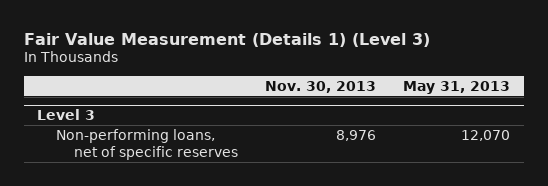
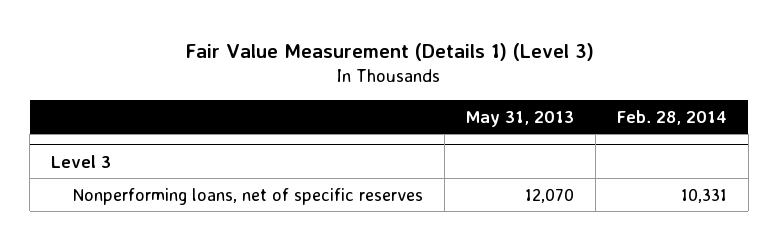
- | Nov. 30, 2013 | May 31, 2013
+ | May 31, 2013 | Feb. 28, 2014
@ Level 3
- Non-performing loans, net of specific reserves | 8,976 | 12,070
+ Nonperforming loans, net of specific reserves | 12,070 | 10,331

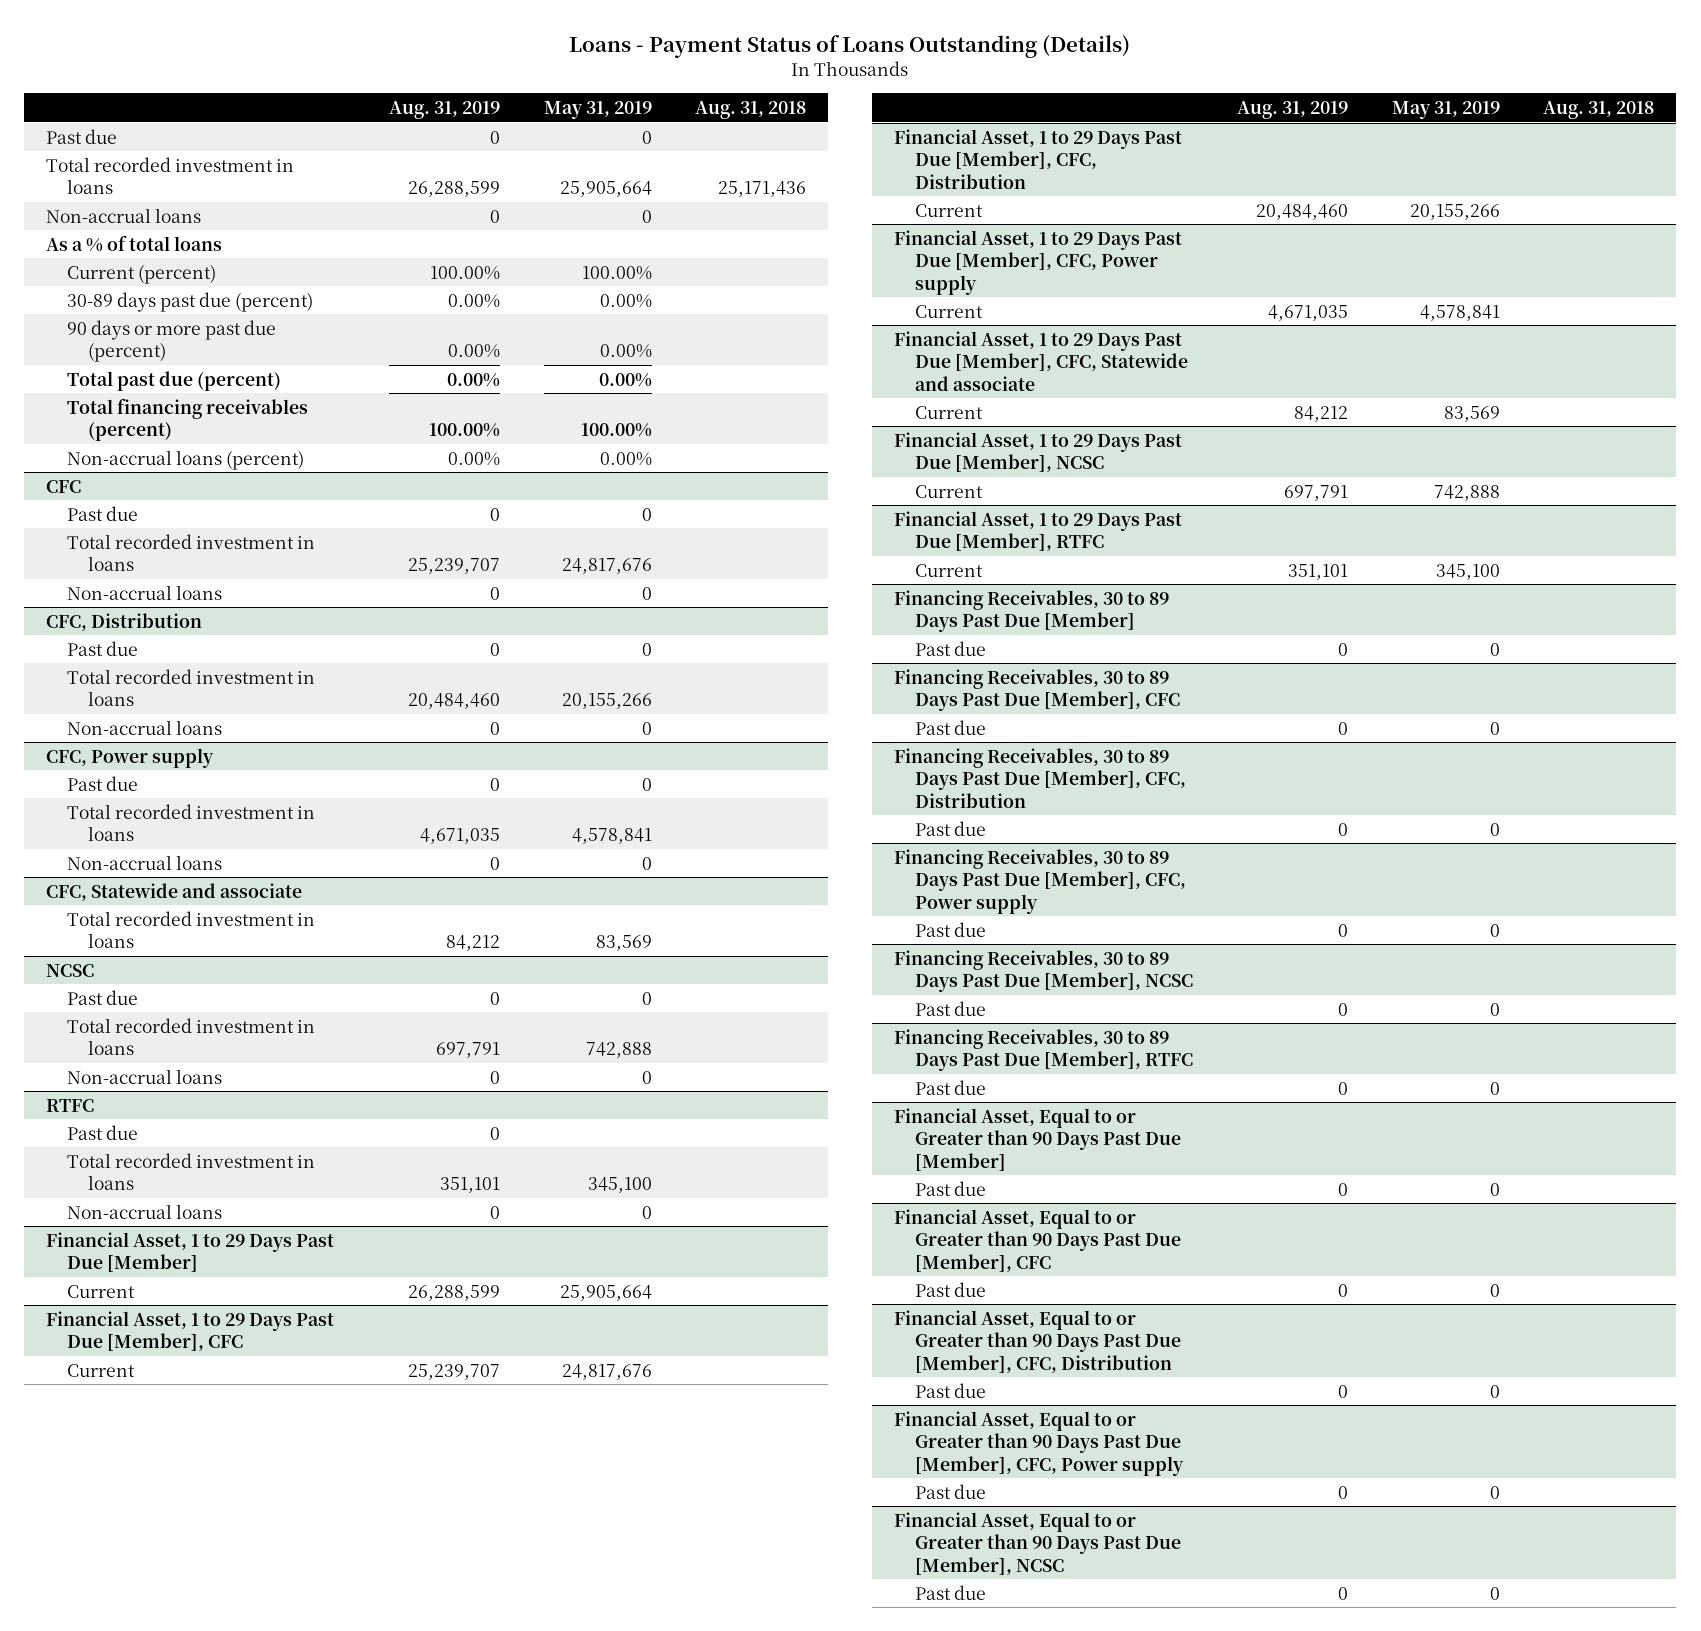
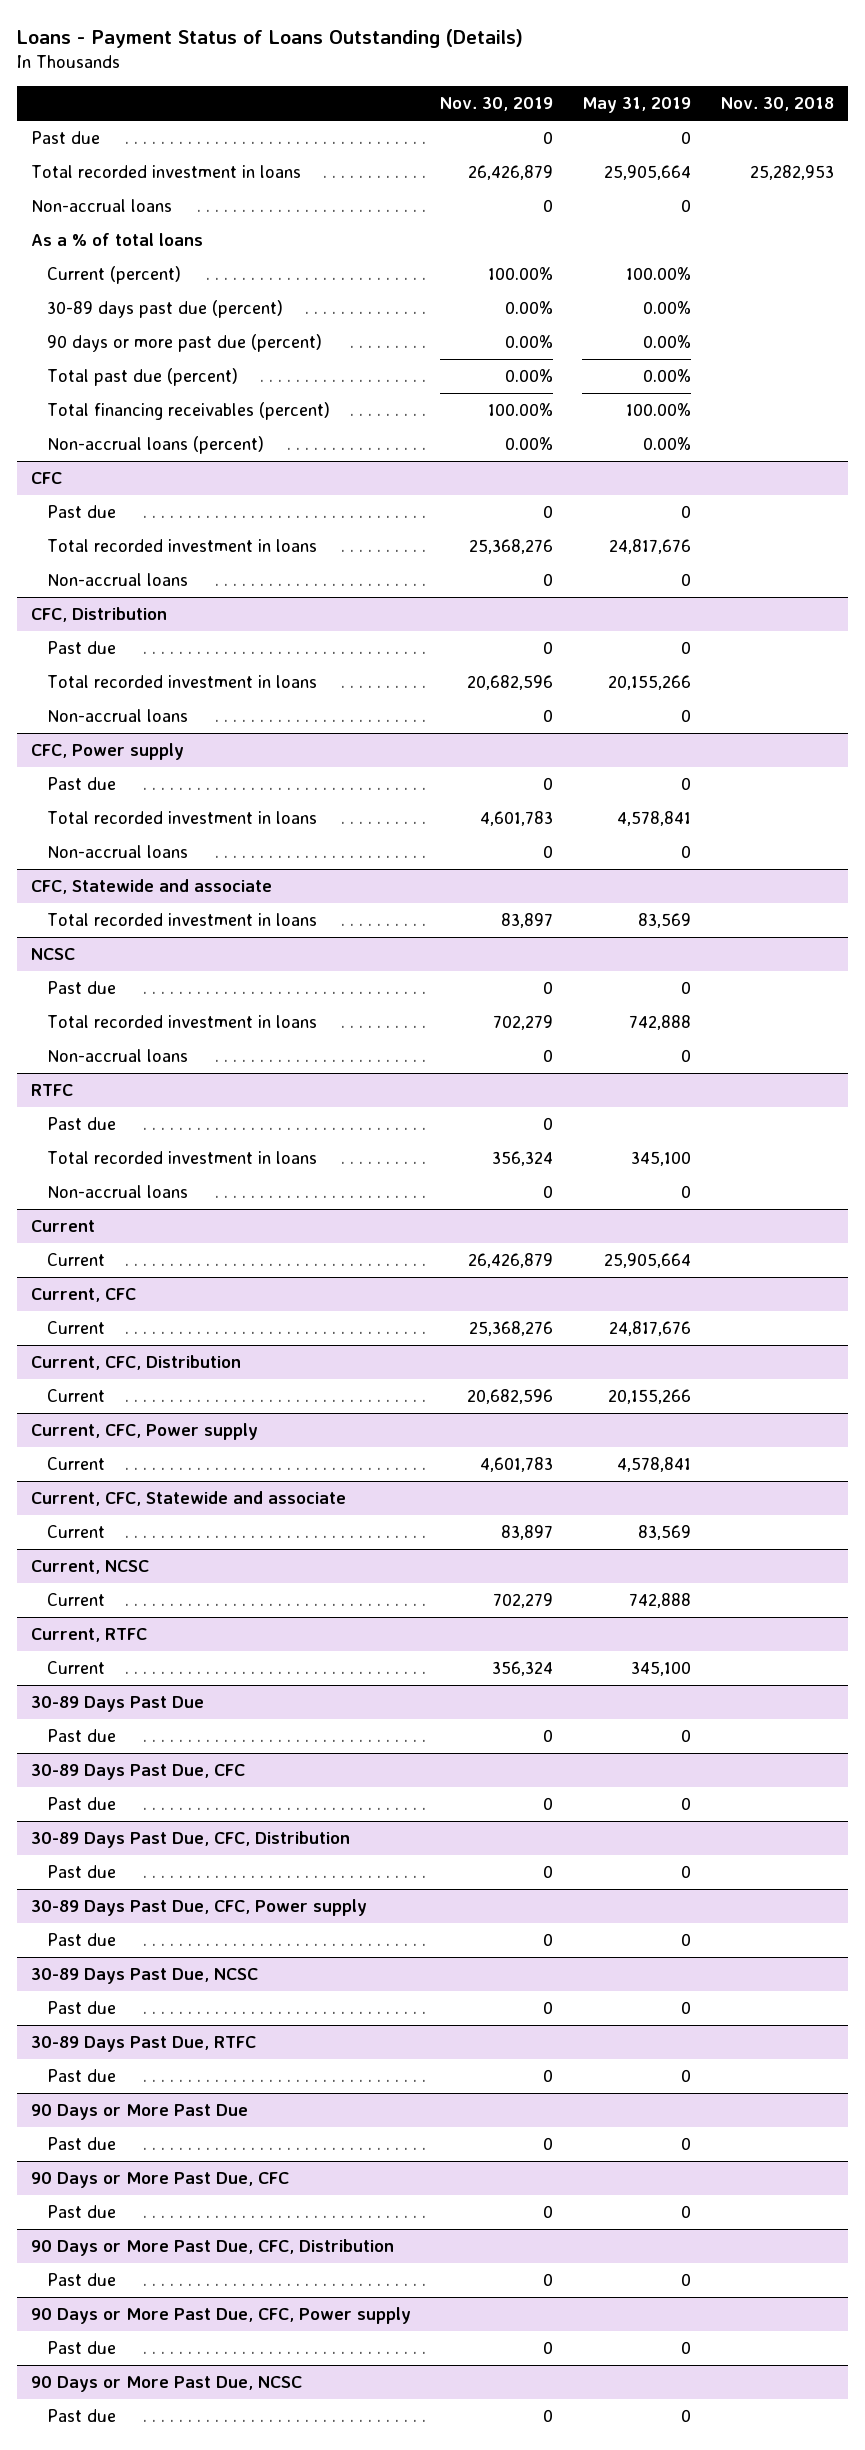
- | Aug. 31, 2019 | May 31, 2019 | Aug. 31, 2018
+ | Nov. 30, 2019 | May 31, 2019 | Nov. 30, 2018
- Financial Asset, 1 to 29 Days Past Due [Member]
+ Current
- Financial Asset, 1 to 29 Days Past Due [Member], CFC
+ Current, CFC
- Financial Asset, 1 to 29 Days Past Due [Member], CFC, Distribution
+ Current, CFC, Distribution
- Financial Asset, 1 to 29 Days Past Due [Member], CFC, Power supply
+ Current, CFC, Power supply
- Financial Asset, 1 to 29 Days Past Due [Member], CFC, Statewide and associate
+ Current, CFC, Statewide and associate
- Financial Asset, 1 to 29 Days Past Due [Member], NCSC
+ Current, NCSC
- Financial Asset, 1 to 29 Days Past Due [Member], RTFC
+ Current, RTFC
- Financing Receivables, 30 to 89 Days Past Due [Member]
+ 30-89 Days Past Due
- Financing Receivables, 30 to 89 Days Past Due [Member], CFC
+ 30-89 Days Past Due, CFC
- Financing Receivables, 30 to 89 Days Past Due [Member], CFC, Distribution
+ 30-89 Days Past Due, CFC, Distribution
- Financing Receivables, 30 to 89 Days Past Due [Member], CFC, Power supply
+ 30-89 Days Past Due, CFC, Power supply
- Financing Receivables, 30 to 89 Days Past Due [Member], NCSC
+ 30-89 Days Past Due, NCSC
- Financing Receivables, 30 to 89 Days Past Due [Member], RTFC
+ 30-89 Days Past Due, RTFC
- Financial Asset, Equal to or Greater than 90 Days Past Due [Member]
+ 90 Days or More Past Due
- Financial Asset, Equal to or Greater than 90 Days Past Due [Member], CFC
+ 90 Days or More Past Due, CFC
- Financial Asset, Equal to or Greater than 90 Days Past Due [Member], CFC, Distribution
+ 90 Days or More Past Due, CFC, Distribution
- Financial Asset, Equal to or Greater than 90 Days Past Due [Member], CFC, Power supply
+ 90 Days or More Past Due, CFC, Power supply
- Financial Asset, Equal to or Greater than 90 Days Past Due [Member], NCSC
+ 90 Days or More Past Due, NCSC

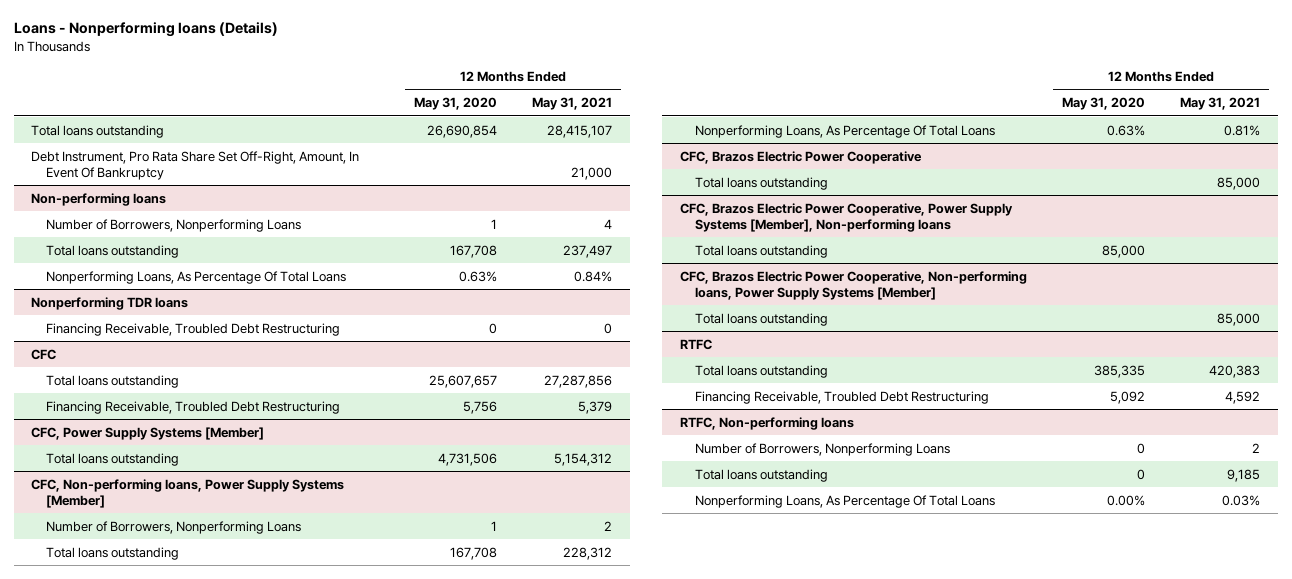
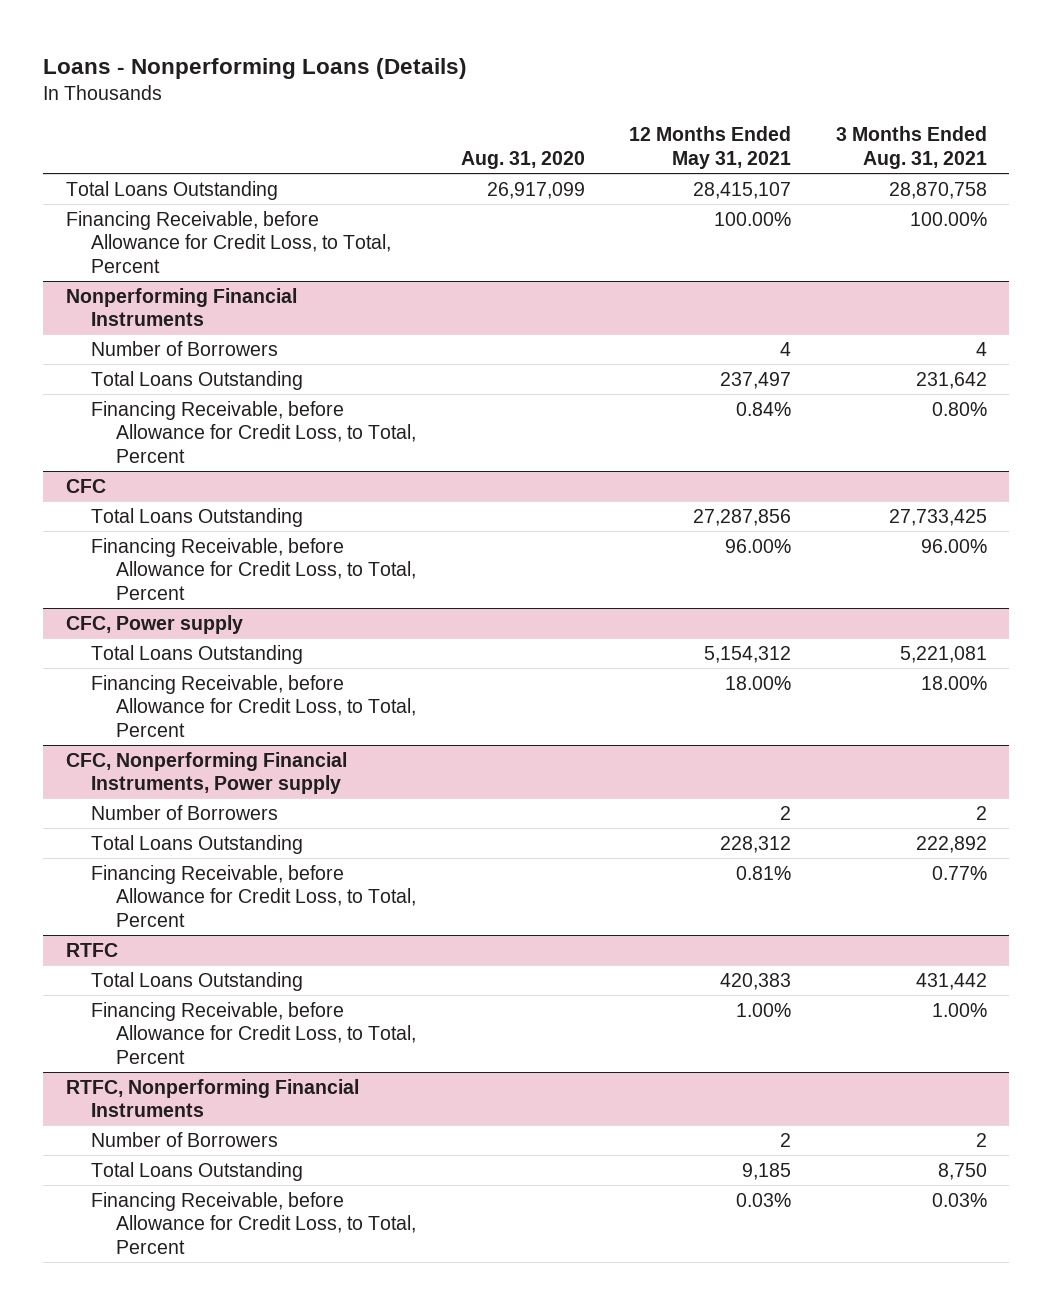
- Loans - Nonperforming loans (Details)
+ Loans - Nonperforming Loans (Details)
- | 12 Months Ended May 31, 2020 | 12 Months Ended May 31, 2021
+ | Aug. 31, 2020 | 12 Months Ended May 31, 2021 | 3 Months Ended Aug. 31, 2021
- Total loans outstanding | 26,690,854 | 28,415,107
- Debt Instrument, Pro Rata Share Set Off-Right, Amount, In Event Of Bankruptcy | | 21,000
- Non-performing loans
- Number of Borrowers, Nonperforming Loans | 1 | 4
- Total loans outstanding | 167,708 | 237,497
- Nonperforming Loans, As Percentage Of Total Loans | 0.63% | 0.84%
- Nonperforming TDR loans
- Financing Receivable, Troubled Debt Restructuring | 0 | 0
+ Total Loans Outstanding | 26,917,099 | 28,415,107 | 28,870,758
+ Financing Receivable, before Allowance for Credit Loss, to Total, Percent | | 100.00% | 100.00%
+ Nonperforming Financial Instruments
+ Number of Borrowers | | 4 | 4
+ Total Loans Outstanding | | 237,497 | 231,642
+ Financing Receivable, before Allowance for Credit Loss, to Total, Percent | | 0.84% | 0.80%
@ CFC
- Total loans outstanding | 25,607,657 | 27,287,856
- Financing Receivable, Troubled Debt Restructuring | 5,756 | 5,379
- CFC, Power Supply Systems [Member]
- Total loans outstanding | 4,731,506 | 5,154,312
- CFC, Non-performing loans, Power Supply Systems [Member]
- Number of Borrowers, Nonperforming Loans | 1 | 2
- Total loans outstanding | 167,708 | 228,312
- Nonperforming Loans, As Percentage Of Total Loans | 0.63% | 0.81%
- CFC, Brazos Electric Power Cooperative
- Total loans outstanding | | 85,000
- CFC, Brazos Electric Power Cooperative, Power Supply Systems [Member], Non-performing loans
- Total loans outstanding | 85,000 |
- CFC, Brazos Electric Power Cooperative, Non-performing loans, Power Supply Systems [Member]
- Total loans outstanding | | 85,000
@ CFC
+ Total Loans Outstanding | | 27,287,856 | 27,733,425
+ Financing Receivable, before Allowance for Credit Loss, to Total, Percent | | 96.00% | 96.00%
+ CFC, Power supply
+ Total Loans Outstanding | | 5,154,312 | 5,221,081
+ Financing Receivable, before Allowance for Credit Loss, to Total, Percent | | 18.00% | 18.00%
+ CFC, Nonperforming Financial Instruments, Power supply
+ Number of Borrowers | | 2 | 2
+ Total Loans Outstanding | | 228,312 | 222,892
+ Financing Receivable, before Allowance for Credit Loss, to Total, Percent | | 0.81% | 0.77%
@ RTFC
- Total loans outstanding | 385,335 | 420,383
- Financing Receivable, Troubled Debt Restructuring | 5,092 | 4,592
- RTFC, Non-performing loans
- Number of Borrowers, Nonperforming Loans | 0 | 2
- Total loans outstanding | 0 | 9,185
- Nonperforming Loans, As Percentage Of Total Loans | 0.00% | 0.03%
@ RTFC
+ Total Loans Outstanding | | 420,383 | 431,442
+ Financing Receivable, before Allowance for Credit Loss, to Total, Percent | | 1.00% | 1.00%
+ RTFC, Nonperforming Financial Instruments
+ Number of Borrowers | | 2 | 2
+ Total Loans Outstanding | | 9,185 | 8,750
+ Financing Receivable, before Allowance for Credit Loss, to Total, Percent | | 0.03% | 0.03%

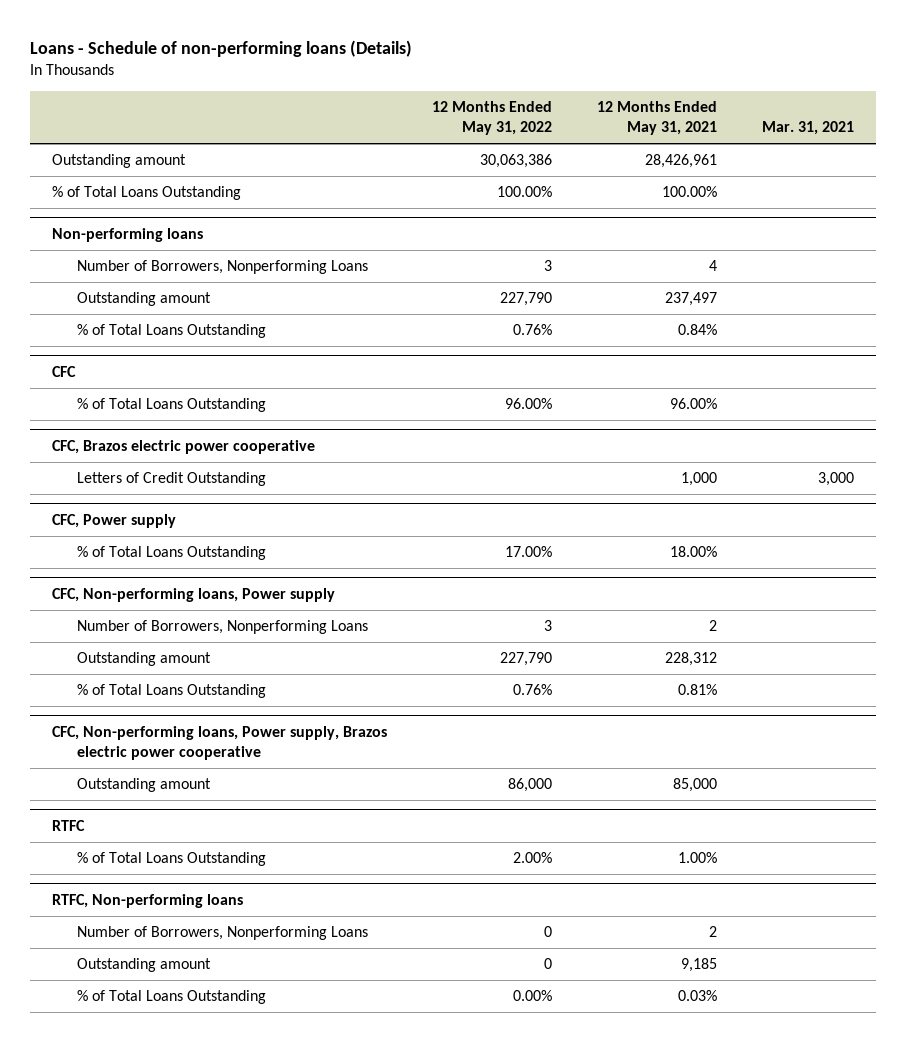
- Loans - Nonperforming Loans (Details)
+ Loans - Schedule of non-performing loans (Details)
- | Aug. 31, 2020 | 12 Months Ended May 31, 2021 | 3 Months Ended Aug. 31, 2021
+ | 12 Months Ended May 31, 2022 | 12 Months Ended May 31, 2021 | Mar. 31, 2021
- Total Loans Outstanding | 26,917,099 | 28,415,107 | 28,870,758
- Financing Receivable, before Allowance for Credit Loss, to Total, Percent | | 100.00% | 100.00%
- Nonperforming Financial Instruments
- Number of Borrowers | | 4 | 4
- Total Loans Outstanding | | 237,497 | 231,642
- Financing Receivable, before Allowance for Credit Loss, to Total, Percent | | 0.84% | 0.80%
+ Outstanding amount | 30,063,386 | 28,426,961 |
+ % of Total Loans Outstanding | 100.00% | 100.00% |
+ Non-performing loans
+ Number of Borrowers, Nonperforming Loans | 3 | 4 |
+ Outstanding amount | 227,790 | 237,497 |
+ % of Total Loans Outstanding | 0.76% | 0.84% |
@ CFC
- Total Loans Outstanding | | 27,287,856 | 27,733,425
- Financing Receivable, before Allowance for Credit Loss, to Total, Percent | | 96.00% | 96.00%
+ % of Total Loans Outstanding | 96.00% | 96.00% |
+ CFC, Brazos electric power cooperative
+ Letters of Credit Outstanding | | 1,000 | 3,000
@ CFC, Power supply
- Total Loans Outstanding | | 5,154,312 | 5,221,081
- Financing Receivable, before Allowance for Credit Loss, to Total, Percent | | 18.00% | 18.00%
- CFC, Nonperforming Financial Instruments, Power supply
- Number of Borrowers | | 2 | 2
- Total Loans Outstanding | | 228,312 | 222,892
- Financing Receivable, before Allowance for Credit Loss, to Total, Percent | | 0.81% | 0.77%
@ CFC, Power supply
+ % of Total Loans Outstanding | 17.00% | 18.00% |
+ CFC, Non-performing loans, Power supply
+ Number of Borrowers, Nonperforming Loans | 3 | 2 |
+ Outstanding amount | 227,790 | 228,312 |
+ % of Total Loans Outstanding | 0.76% | 0.81% |
+ CFC, Non-performing loans, Power supply, Brazos electric power cooperative
+ Outstanding amount | 86,000 | 85,000 |
@ RTFC
- Total Loans Outstanding | | 420,383 | 431,442
- Financing Receivable, before Allowance for Credit Loss, to Total, Percent | | 1.00% | 1.00%
- RTFC, Nonperforming Financial Instruments
- Number of Borrowers | | 2 | 2
- Total Loans Outstanding | | 9,185 | 8,750
- Financing Receivable, before Allowance for Credit Loss, to Total, Percent | | 0.03% | 0.03%
@ RTFC
+ % of Total Loans Outstanding | 2.00% | 1.00% |
+ RTFC, Non-performing loans
+ Number of Borrowers, Nonperforming Loans | 0 | 2 |
+ Outstanding amount | 0 | 9,185 |
+ % of Total Loans Outstanding | 0.00% | 0.03% |

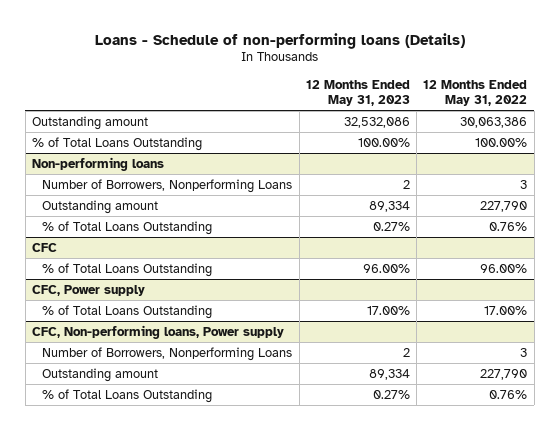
- | 12 Months Ended May 31, 2022 | 12 Months Ended May 31, 2021 | Mar. 31, 2021
+ | 12 Months Ended May 31, 2023 | 12 Months Ended May 31, 2022
- CFC, Brazos electric power cooperative
- Letters of Credit Outstanding | | 1,000 | 3,000
- CFC, Non-performing loans, Power supply, Brazos electric power cooperative
- Outstanding amount | 86,000 | 85,000 |
- RTFC
- % of Total Loans Outstanding | 2.00% | 1.00% |
- RTFC, Non-performing loans
- Number of Borrowers, Nonperforming Loans | 0 | 2 |
- Outstanding amount | 0 | 9,185 |
- % of Total Loans Outstanding | 0.00% | 0.03% |

